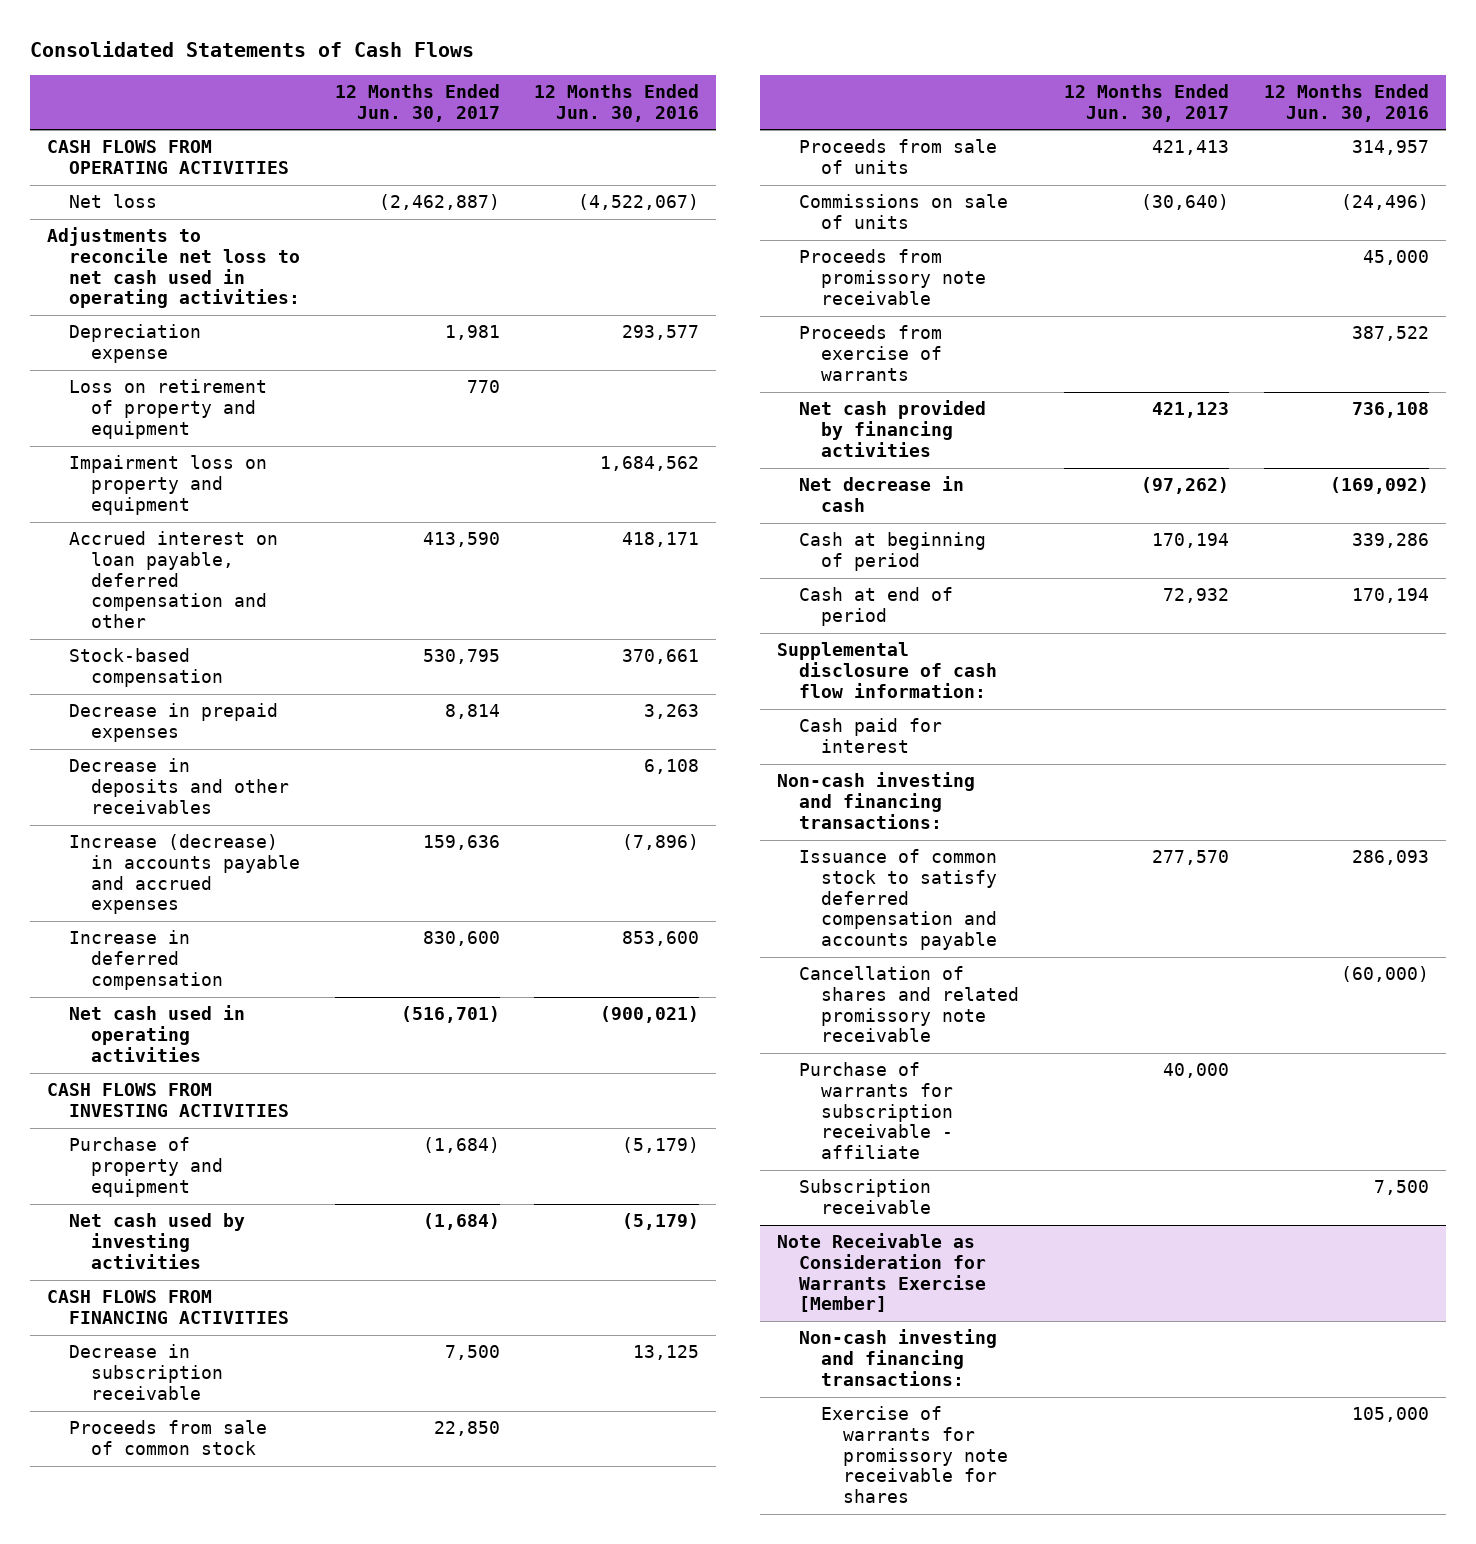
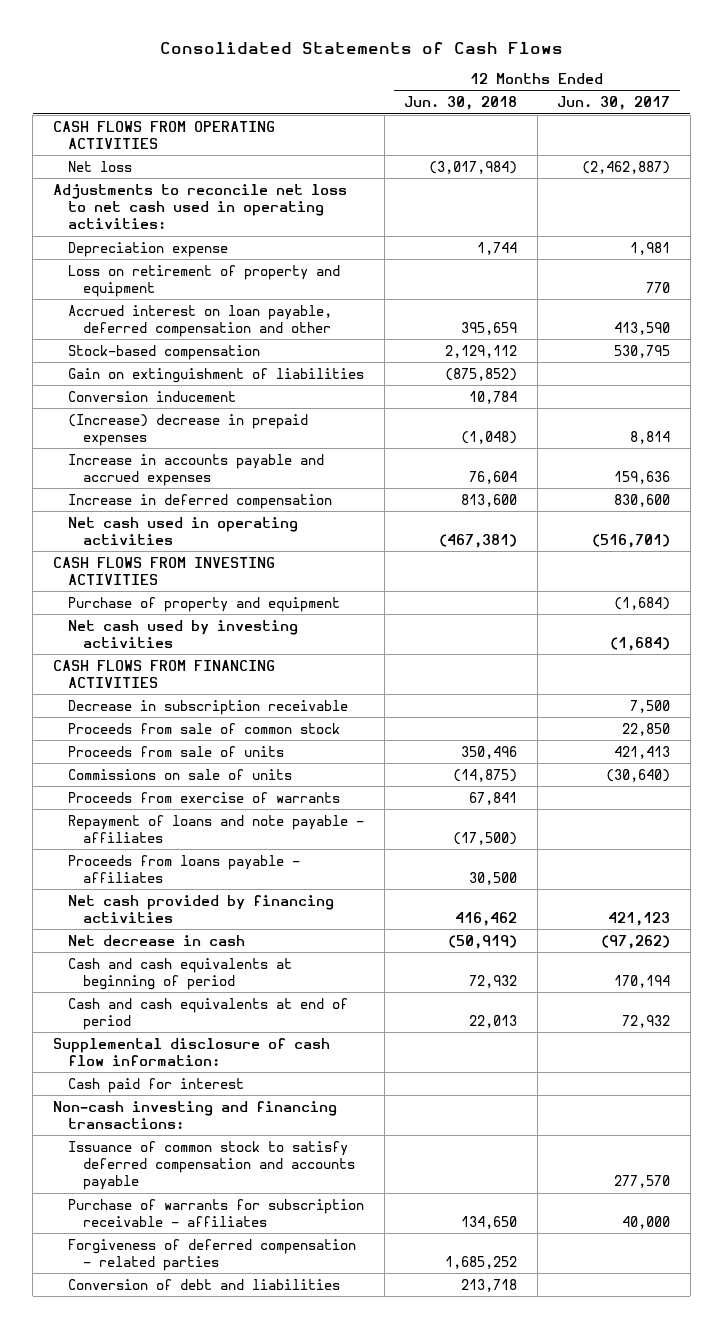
- | 12 Months Ended Jun. 30, 2017 | 12 Months Ended Jun. 30, 2016
+ | 12 Months Ended Jun. 30, 2018 | 12 Months Ended Jun. 30, 2017
- Impairment loss on property and equipment | | 1,684,562
- Decrease in prepaid expenses | 8,814 | 3,263
- Decrease in deposits and other receivables | | 6,108
- Increase (decrease) in accounts payable and accrued expenses | 159,636 | (7,896)
+ Gain on extinguishment of liabilities | (875,852) |
+ Conversion inducement | 10,784 |
+ (Increase) decrease in prepaid expenses | (1,048) | 8,814
+ Increase in accounts payable and accrued expenses | 76,604 | 159,636
- Proceeds from promissory note receivable | | 45,000
+ Repayment of loans and note payable - affiliates | (17,500) |
+ Proceeds from loans payable - affiliates | 30,500 |
- Cash at beginning of period | 170,194 | 339,286
- Cash at end of period | 72,932 | 170,194
+ Cash and cash equivalents at beginning of period | 72,932 | 170,194
+ Cash and cash equivalents at end of period | 22,013 | 72,932
- Cancellation of shares and related promissory note receivable | | (60,000)
- Purchase of warrants for subscription receivable - affiliate | 40,000 |
- Subscription receivable | | 7,500
- Note Receivable as Consideration for Warrants Exercise [Member]
- Non-cash investing and financing transactions:
- Exercise of warrants for promissory note receivable for shares | | 105,000
+ Purchase of warrants for subscription receivable - affiliates | 134,650 | 40,000
+ Forgiveness of deferred compensation - related parties | 1,685,252 |
+ Conversion of debt and liabilities | 213,718 |

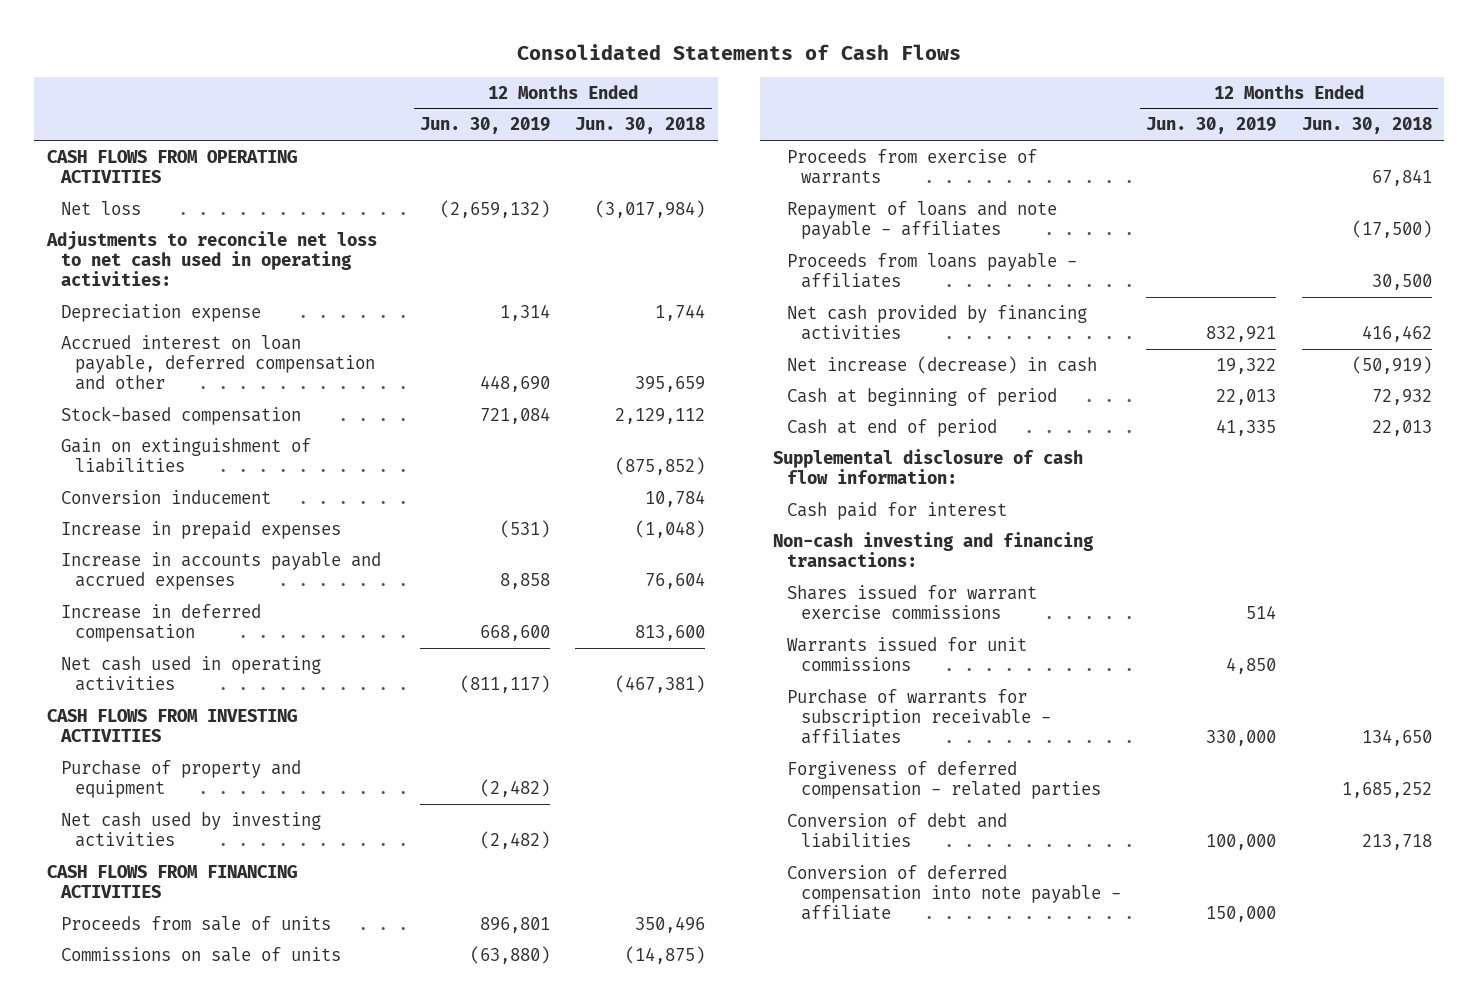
- | 12 Months Ended Jun. 30, 2018 | 12 Months Ended Jun. 30, 2017
+ | 12 Months Ended Jun. 30, 2019 | 12 Months Ended Jun. 30, 2018
- Loss on retirement of property and equipment | | 770
- (Increase) decrease in prepaid expenses | (1,048) | 8,814
+ Increase in prepaid expenses | (531) | (1,048)
- Decrease in subscription receivable | | 7,500
- Proceeds from sale of common stock | | 22,850
- Net decrease in cash | (50,919) | (97,262)
- Cash and cash equivalents at beginning of period | 72,932 | 170,194
- Cash and cash equivalents at end of period | 22,013 | 72,932
+ Net increase (decrease) in cash | 19,322 | (50,919)
+ Cash at beginning of period | 22,013 | 72,932
+ Cash at end of period | 41,335 | 22,013
- Issuance of common stock to satisfy deferred compensation and accounts payable | | 277,570
+ Shares issued for warrant exercise commissions | 514 |
+ Warrants issued for unit commissions | 4,850 |
+ Conversion of deferred compensation into note payable - affiliate | 150,000 |

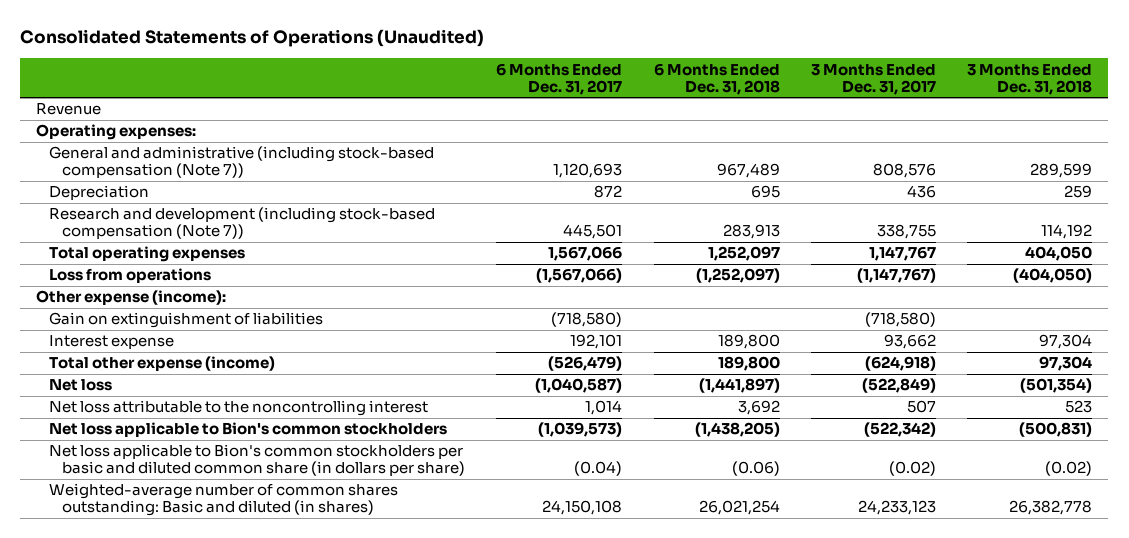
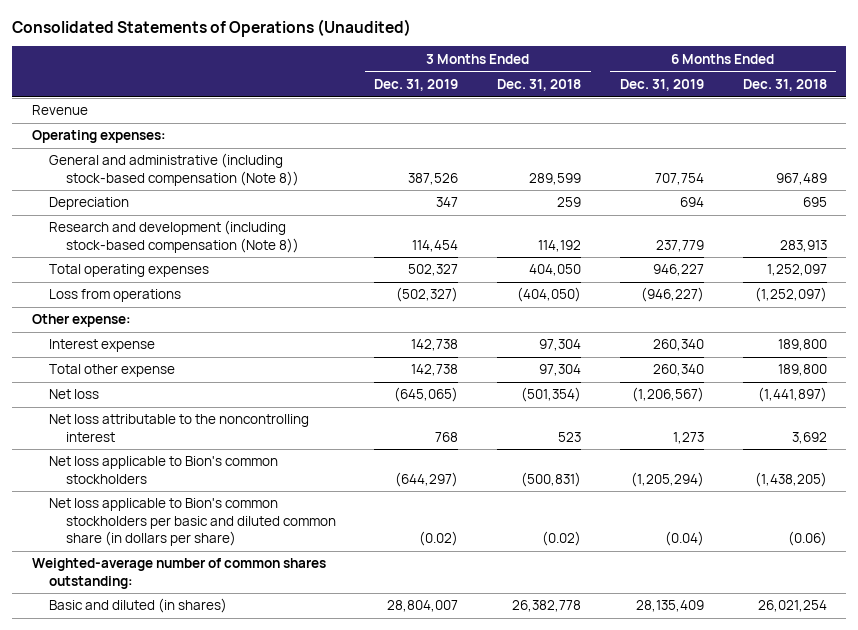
- | 6 Months Ended Dec. 31, 2017 | 6 Months Ended Dec. 31, 2018 | 3 Months Ended Dec. 31, 2017 | 3 Months Ended Dec. 31, 2018
+ | 3 Months Ended Dec. 31, 2019 | 3 Months Ended Dec. 31, 2018 | 6 Months Ended Dec. 31, 2019 | 6 Months Ended Dec. 31, 2018
- General and administrative (including stock-based compensation (Note 7)) | 1,120,693 | 967,489 | 808,576 | 289,599
+ General and administrative (including stock-based compensation (Note 8)) | 387,526 | 289,599 | 707,754 | 967,489
- Research and development (including stock-based compensation (Note 7)) | 445,501 | 283,913 | 338,755 | 114,192
+ Research and development (including stock-based compensation (Note 8)) | 114,454 | 114,192 | 237,779 | 283,913
- Other expense (income):
- Gain on extinguishment of liabilities | (718,580) | | (718,580) |
+ Other expense:
- Total other expense (income) | (526,479) | 189,800 | (624,918) | 97,304
+ Total other expense | 142,738 | 97,304 | 260,340 | 189,800
- Weighted-average number of common shares outstanding: Basic and diluted (in shares) | 24,150,108 | 26,021,254 | 24,233,123 | 26,382,778
+ Weighted-average number of common shares outstanding:
+ Basic and diluted (in shares) | 28,804,007 | 26,382,778 | 28,135,409 | 26,021,254

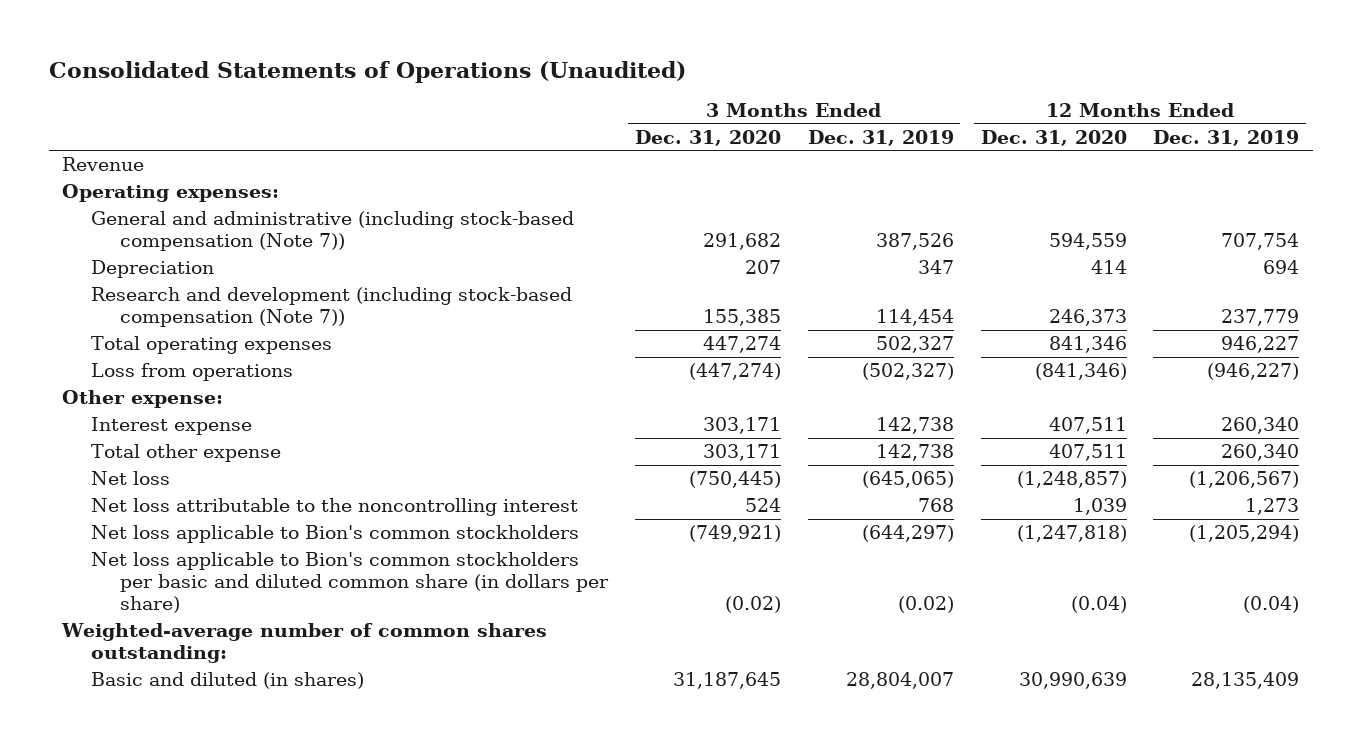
- | 3 Months Ended Dec. 31, 2019 | 3 Months Ended Dec. 31, 2018 | 6 Months Ended Dec. 31, 2019 | 6 Months Ended Dec. 31, 2018
+ | 3 Months Ended Dec. 31, 2020 | 3 Months Ended Dec. 31, 2019 | 12 Months Ended Dec. 31, 2020 | 12 Months Ended Dec. 31, 2019
- General and administrative (including stock-based compensation (Note 8)) | 387,526 | 289,599 | 707,754 | 967,489
+ General and administrative (including stock-based compensation (Note 7)) | 291,682 | 387,526 | 594,559 | 707,754
- Research and development (including stock-based compensation (Note 8)) | 114,454 | 114,192 | 237,779 | 283,913
+ Research and development (including stock-based compensation (Note 7)) | 155,385 | 114,454 | 246,373 | 237,779

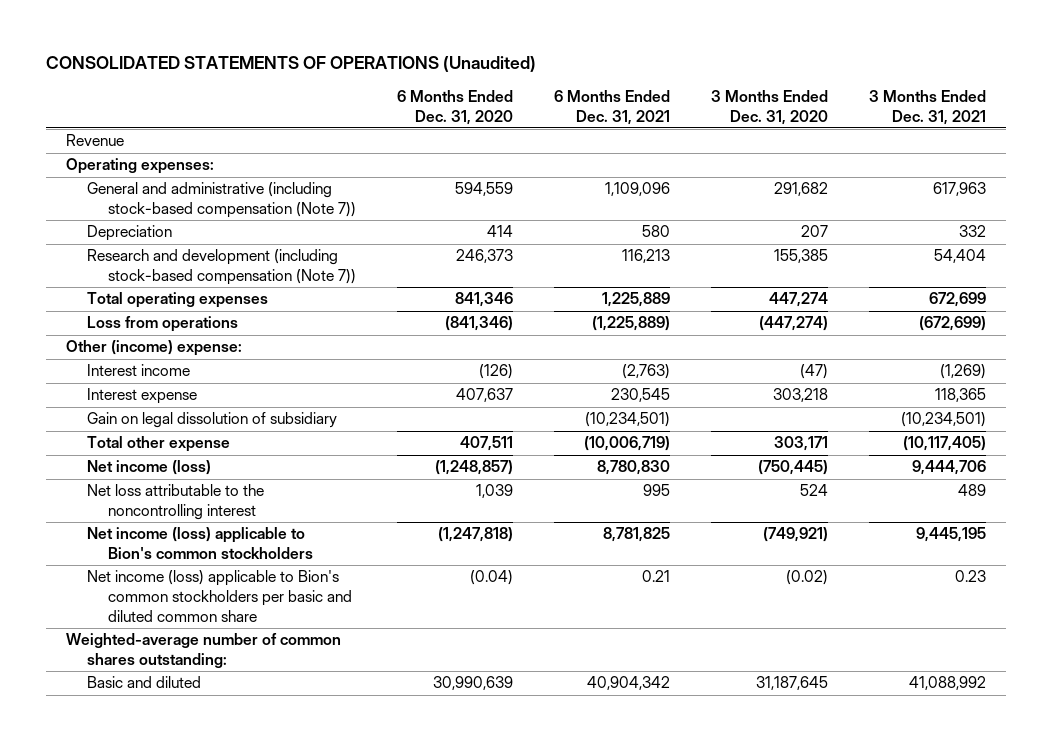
- Consolidated Statements of Operations (Unaudited)
+ CONSOLIDATED STATEMENTS OF OPERATIONS (Unaudited)
- | 3 Months Ended Dec. 31, 2020 | 3 Months Ended Dec. 31, 2019 | 12 Months Ended Dec. 31, 2020 | 12 Months Ended Dec. 31, 2019
+ | 6 Months Ended Dec. 31, 2020 | 6 Months Ended Dec. 31, 2021 | 3 Months Ended Dec. 31, 2020 | 3 Months Ended Dec. 31, 2021
- Other expense:
- Interest expense | 303,171 | 142,738 | 407,511 | 260,340
+ Other (income) expense:
+ Interest income | (126) | (2,763) | (47) | (1,269)
+ Interest expense | 407,637 | 230,545 | 303,218 | 118,365
+ Gain on legal dissolution of subsidiary | | (10,234,501) | | (10,234,501)
- Net loss | (750,445) | (645,065) | (1,248,857) | (1,206,567)
+ Net income (loss) | (1,248,857) | 8,780,830 | (750,445) | 9,444,706
- Net loss applicable to Bion's common stockholders | (749,921) | (644,297) | (1,247,818) | (1,205,294)
- Net loss applicable to Bion's common stockholders per basic and diluted common share (in dollars per share) | (0.02) | (0.02) | (0.04) | (0.04)
+ Net income (loss) applicable to Bion's common stockholders | (1,247,818) | 8,781,825 | (749,921) | 9,445,195
+ Net income (loss) applicable to Bion's common stockholders per basic and diluted common share | (0.04) | 0.21 | (0.02) | 0.23
- Basic and diluted (in shares) | 31,187,645 | 28,804,007 | 30,990,639 | 28,135,409
+ Basic and diluted | 30,990,639 | 40,904,342 | 31,187,645 | 41,088,992

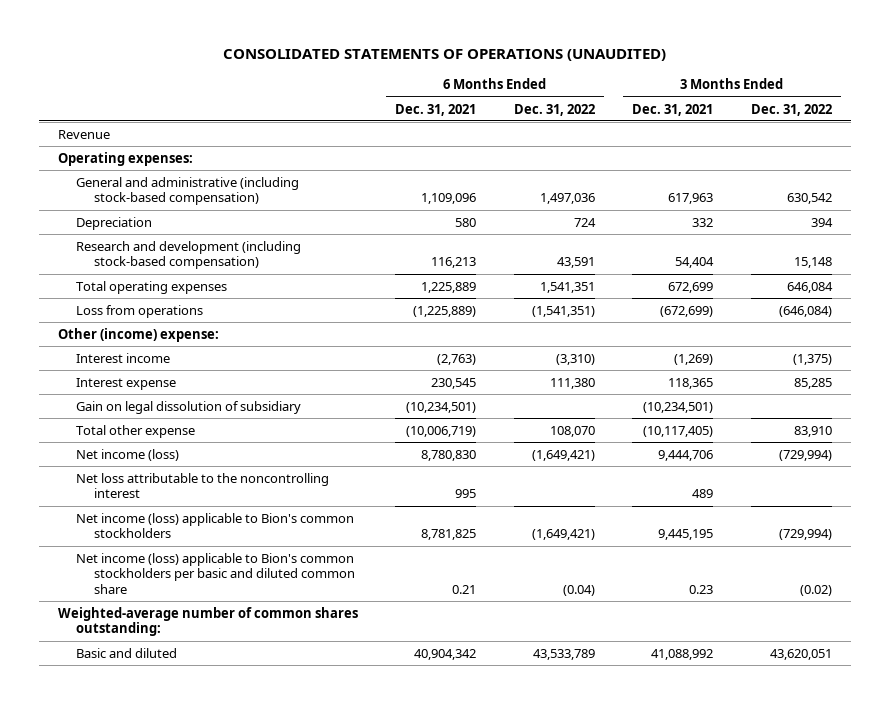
- CONSOLIDATED STATEMENTS OF OPERATIONS (Unaudited)
+ CONSOLIDATED STATEMENTS OF OPERATIONS (UNAUDITED)
- | 6 Months Ended Dec. 31, 2020 | 6 Months Ended Dec. 31, 2021 | 3 Months Ended Dec. 31, 2020 | 3 Months Ended Dec. 31, 2021
+ | 6 Months Ended Dec. 31, 2021 | 6 Months Ended Dec. 31, 2022 | 3 Months Ended Dec. 31, 2021 | 3 Months Ended Dec. 31, 2022
- General and administrative (including stock-based compensation (Note 7)) | 594,559 | 1,109,096 | 291,682 | 617,963
+ General and administrative (including stock-based compensation) | 1,109,096 | 1,497,036 | 617,963 | 630,542
- Research and development (including stock-based compensation (Note 7)) | 246,373 | 116,213 | 155,385 | 54,404
+ Research and development (including stock-based compensation) | 116,213 | 43,591 | 54,404 | 15,148

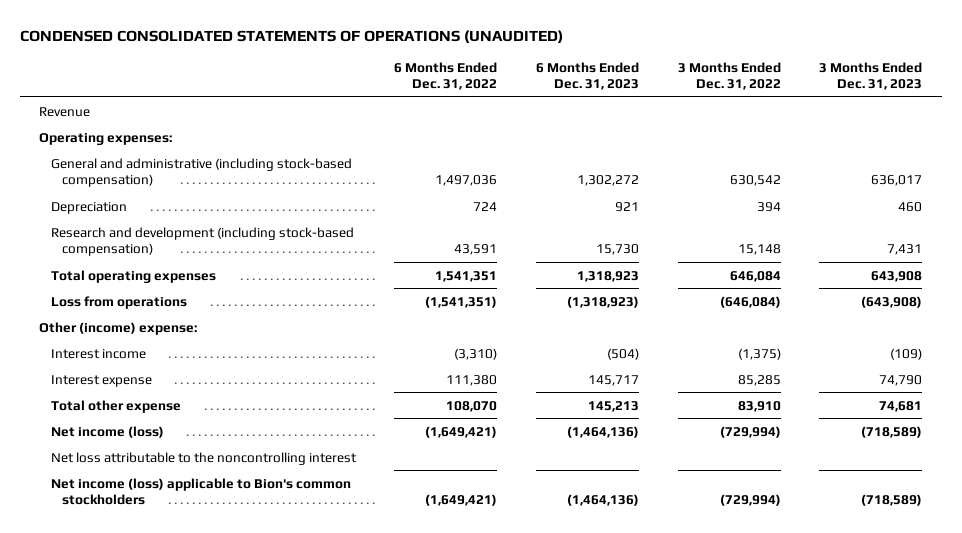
- CONSOLIDATED STATEMENTS OF OPERATIONS (UNAUDITED)
+ CONDENSED CONSOLIDATED STATEMENTS OF OPERATIONS (UNAUDITED)
- | 6 Months Ended Dec. 31, 2021 | 6 Months Ended Dec. 31, 2022 | 3 Months Ended Dec. 31, 2021 | 3 Months Ended Dec. 31, 2022
+ | 6 Months Ended Dec. 31, 2022 | 6 Months Ended Dec. 31, 2023 | 3 Months Ended Dec. 31, 2022 | 3 Months Ended Dec. 31, 2023
- Gain on legal dissolution of subsidiary | (10,234,501) | | (10,234,501) |
- Net income (loss) applicable to Bion's common stockholders per basic and diluted common share | 0.21 | (0.04) | 0.23 | (0.02)
- Weighted-average number of common shares outstanding:
- Basic and diluted | 40,904,342 | 43,533,789 | 41,088,992 | 43,620,051

